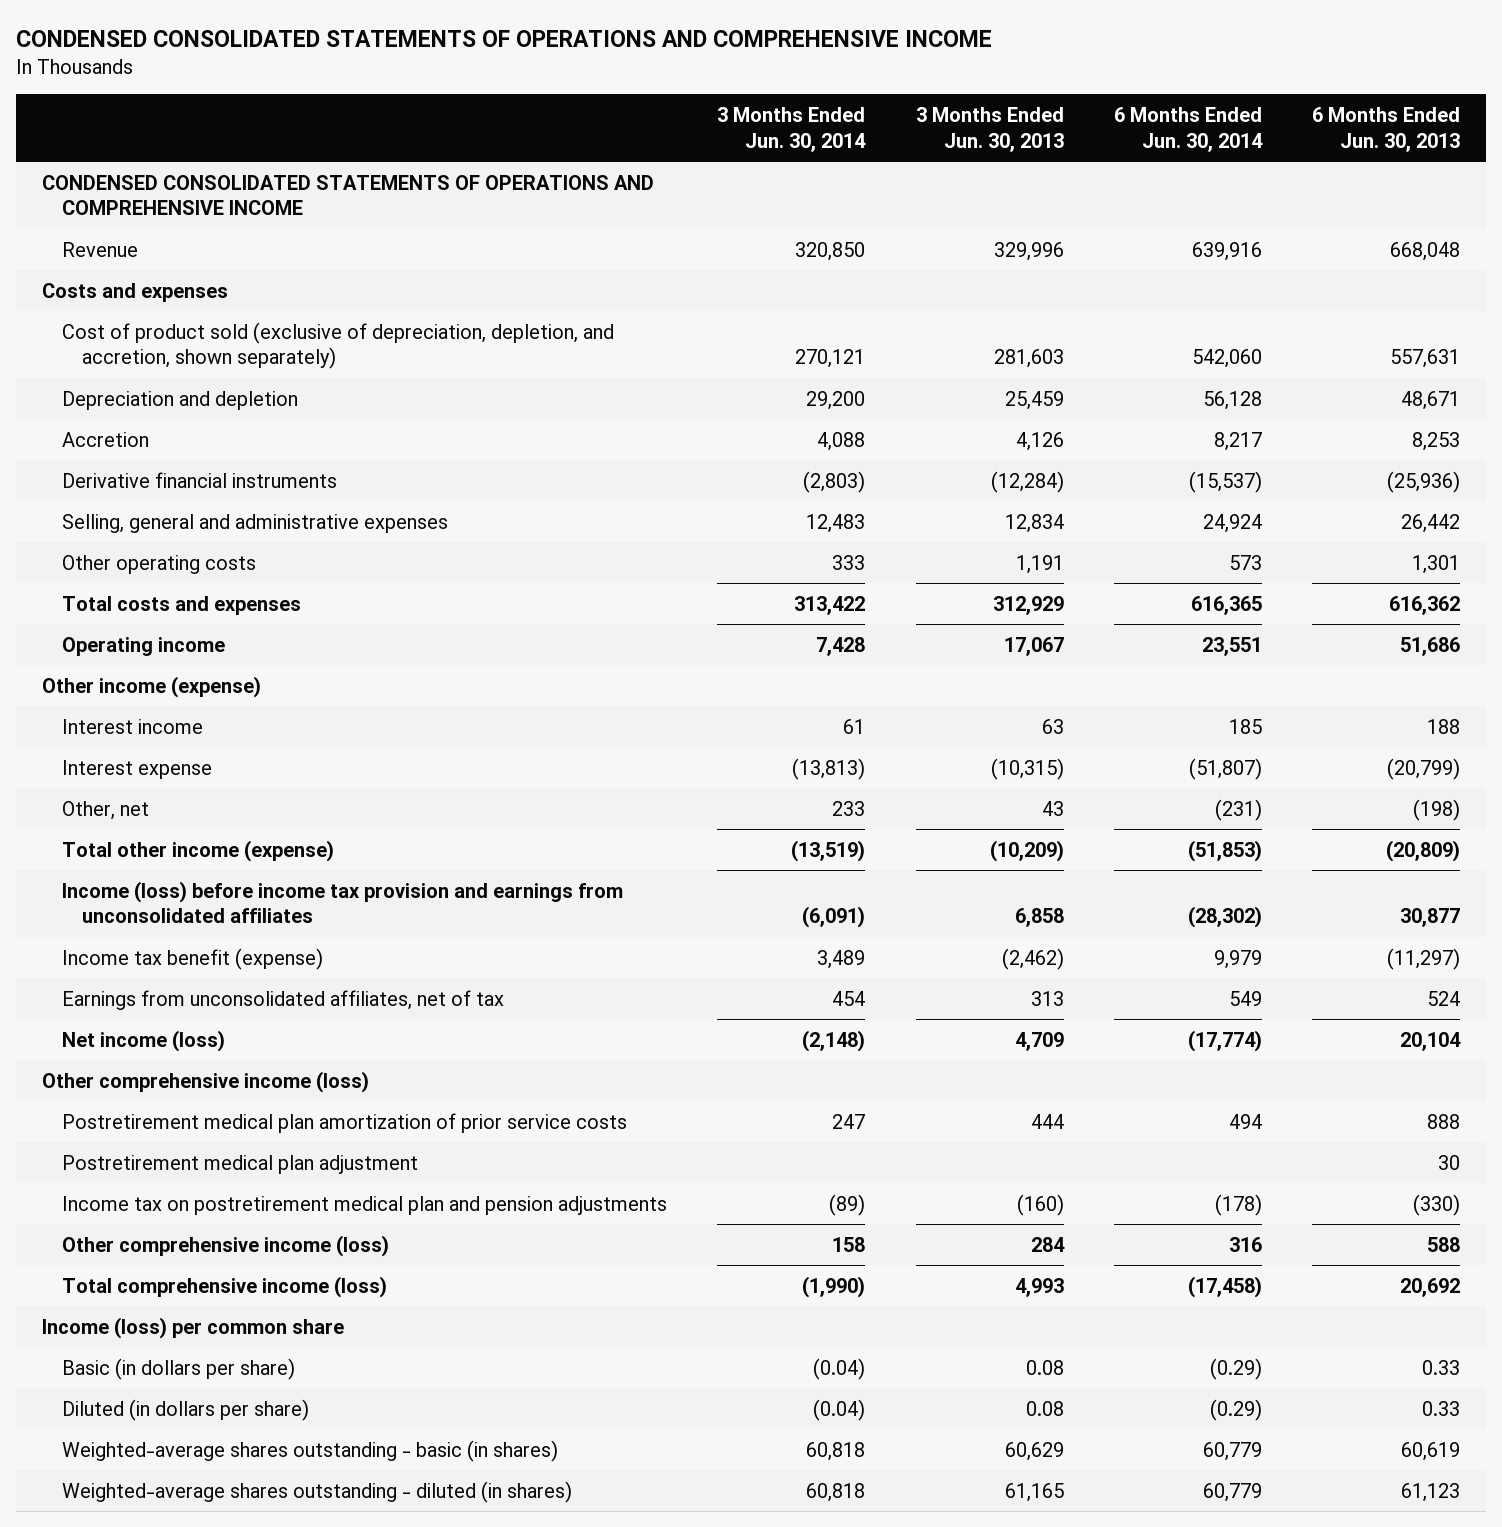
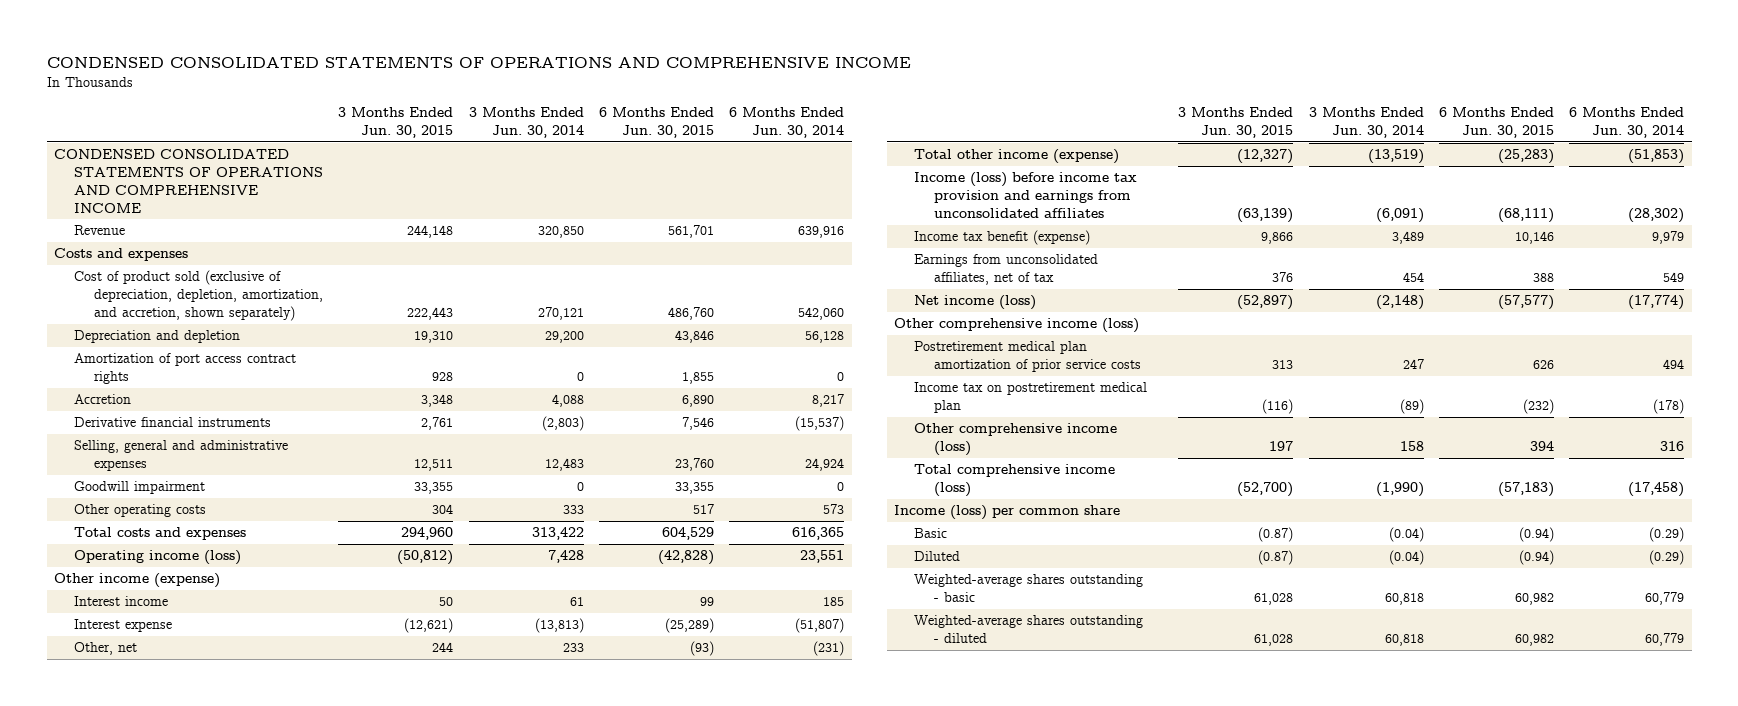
- | 3 Months Ended Jun. 30, 2014 | 3 Months Ended Jun. 30, 2013 | 6 Months Ended Jun. 30, 2014 | 6 Months Ended Jun. 30, 2013
+ | 3 Months Ended Jun. 30, 2015 | 3 Months Ended Jun. 30, 2014 | 6 Months Ended Jun. 30, 2015 | 6 Months Ended Jun. 30, 2014
- Cost of product sold (exclusive of depreciation, depletion, and accretion, shown separately) | 270,121 | 281,603 | 542,060 | 557,631
+ Cost of product sold (exclusive of depreciation, depletion, amortization, and accretion, shown separately) | 222,443 | 270,121 | 486,760 | 542,060
+ Amortization of port access contract rights | 928 | 0 | 1,855 | 0
+ Goodwill impairment | 33,355 | 0 | 33,355 | 0
- Operating income | 7,428 | 17,067 | 23,551 | 51,686
+ Operating income (loss) | (50,812) | 7,428 | (42,828) | 23,551
- Postretirement medical plan adjustment | | | | 30
- Income tax on postretirement medical plan and pension adjustments | (89) | (160) | (178) | (330)
+ Income tax on postretirement medical plan | (116) | (89) | (232) | (178)
- Basic (in dollars per share) | (0.04) | 0.08 | (0.29) | 0.33
- Diluted (in dollars per share) | (0.04) | 0.08 | (0.29) | 0.33
- Weighted-average shares outstanding - basic (in shares) | 60,818 | 60,629 | 60,779 | 60,619
- Weighted-average shares outstanding - diluted (in shares) | 60,818 | 61,165 | 60,779 | 61,123
+ Basic | (0.87) | (0.04) | (0.94) | (0.29)
+ Diluted | (0.87) | (0.04) | (0.94) | (0.29)
+ Weighted-average shares outstanding - basic | 61,028 | 60,818 | 60,982 | 60,779
+ Weighted-average shares outstanding - diluted | 61,028 | 60,818 | 60,982 | 60,779

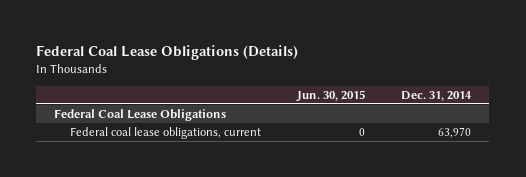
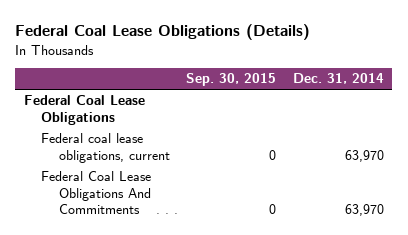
- | Jun. 30, 2015 | Dec. 31, 2014
+ | Sep. 30, 2015 | Dec. 31, 2014
+ Federal Coal Lease Obligations And Commitments | 0 | 63,970

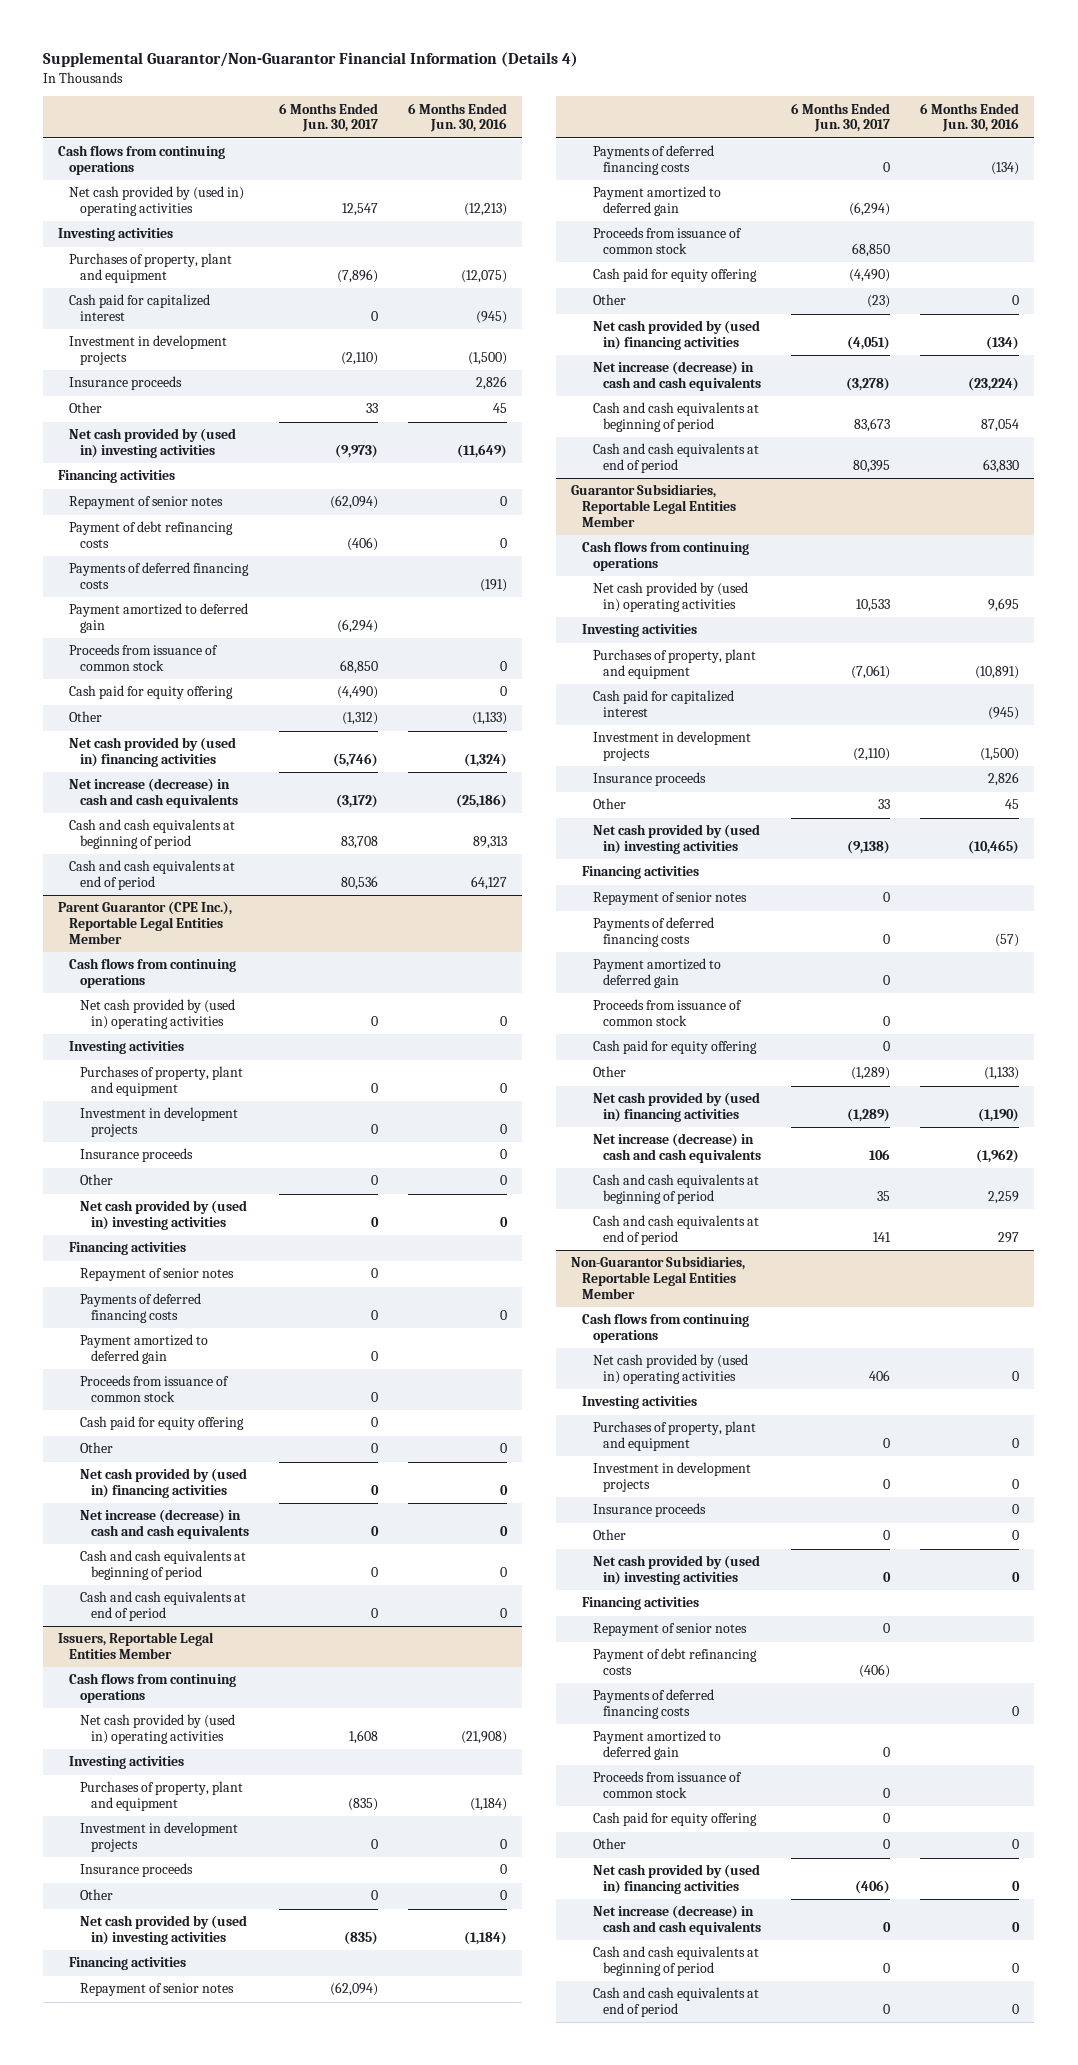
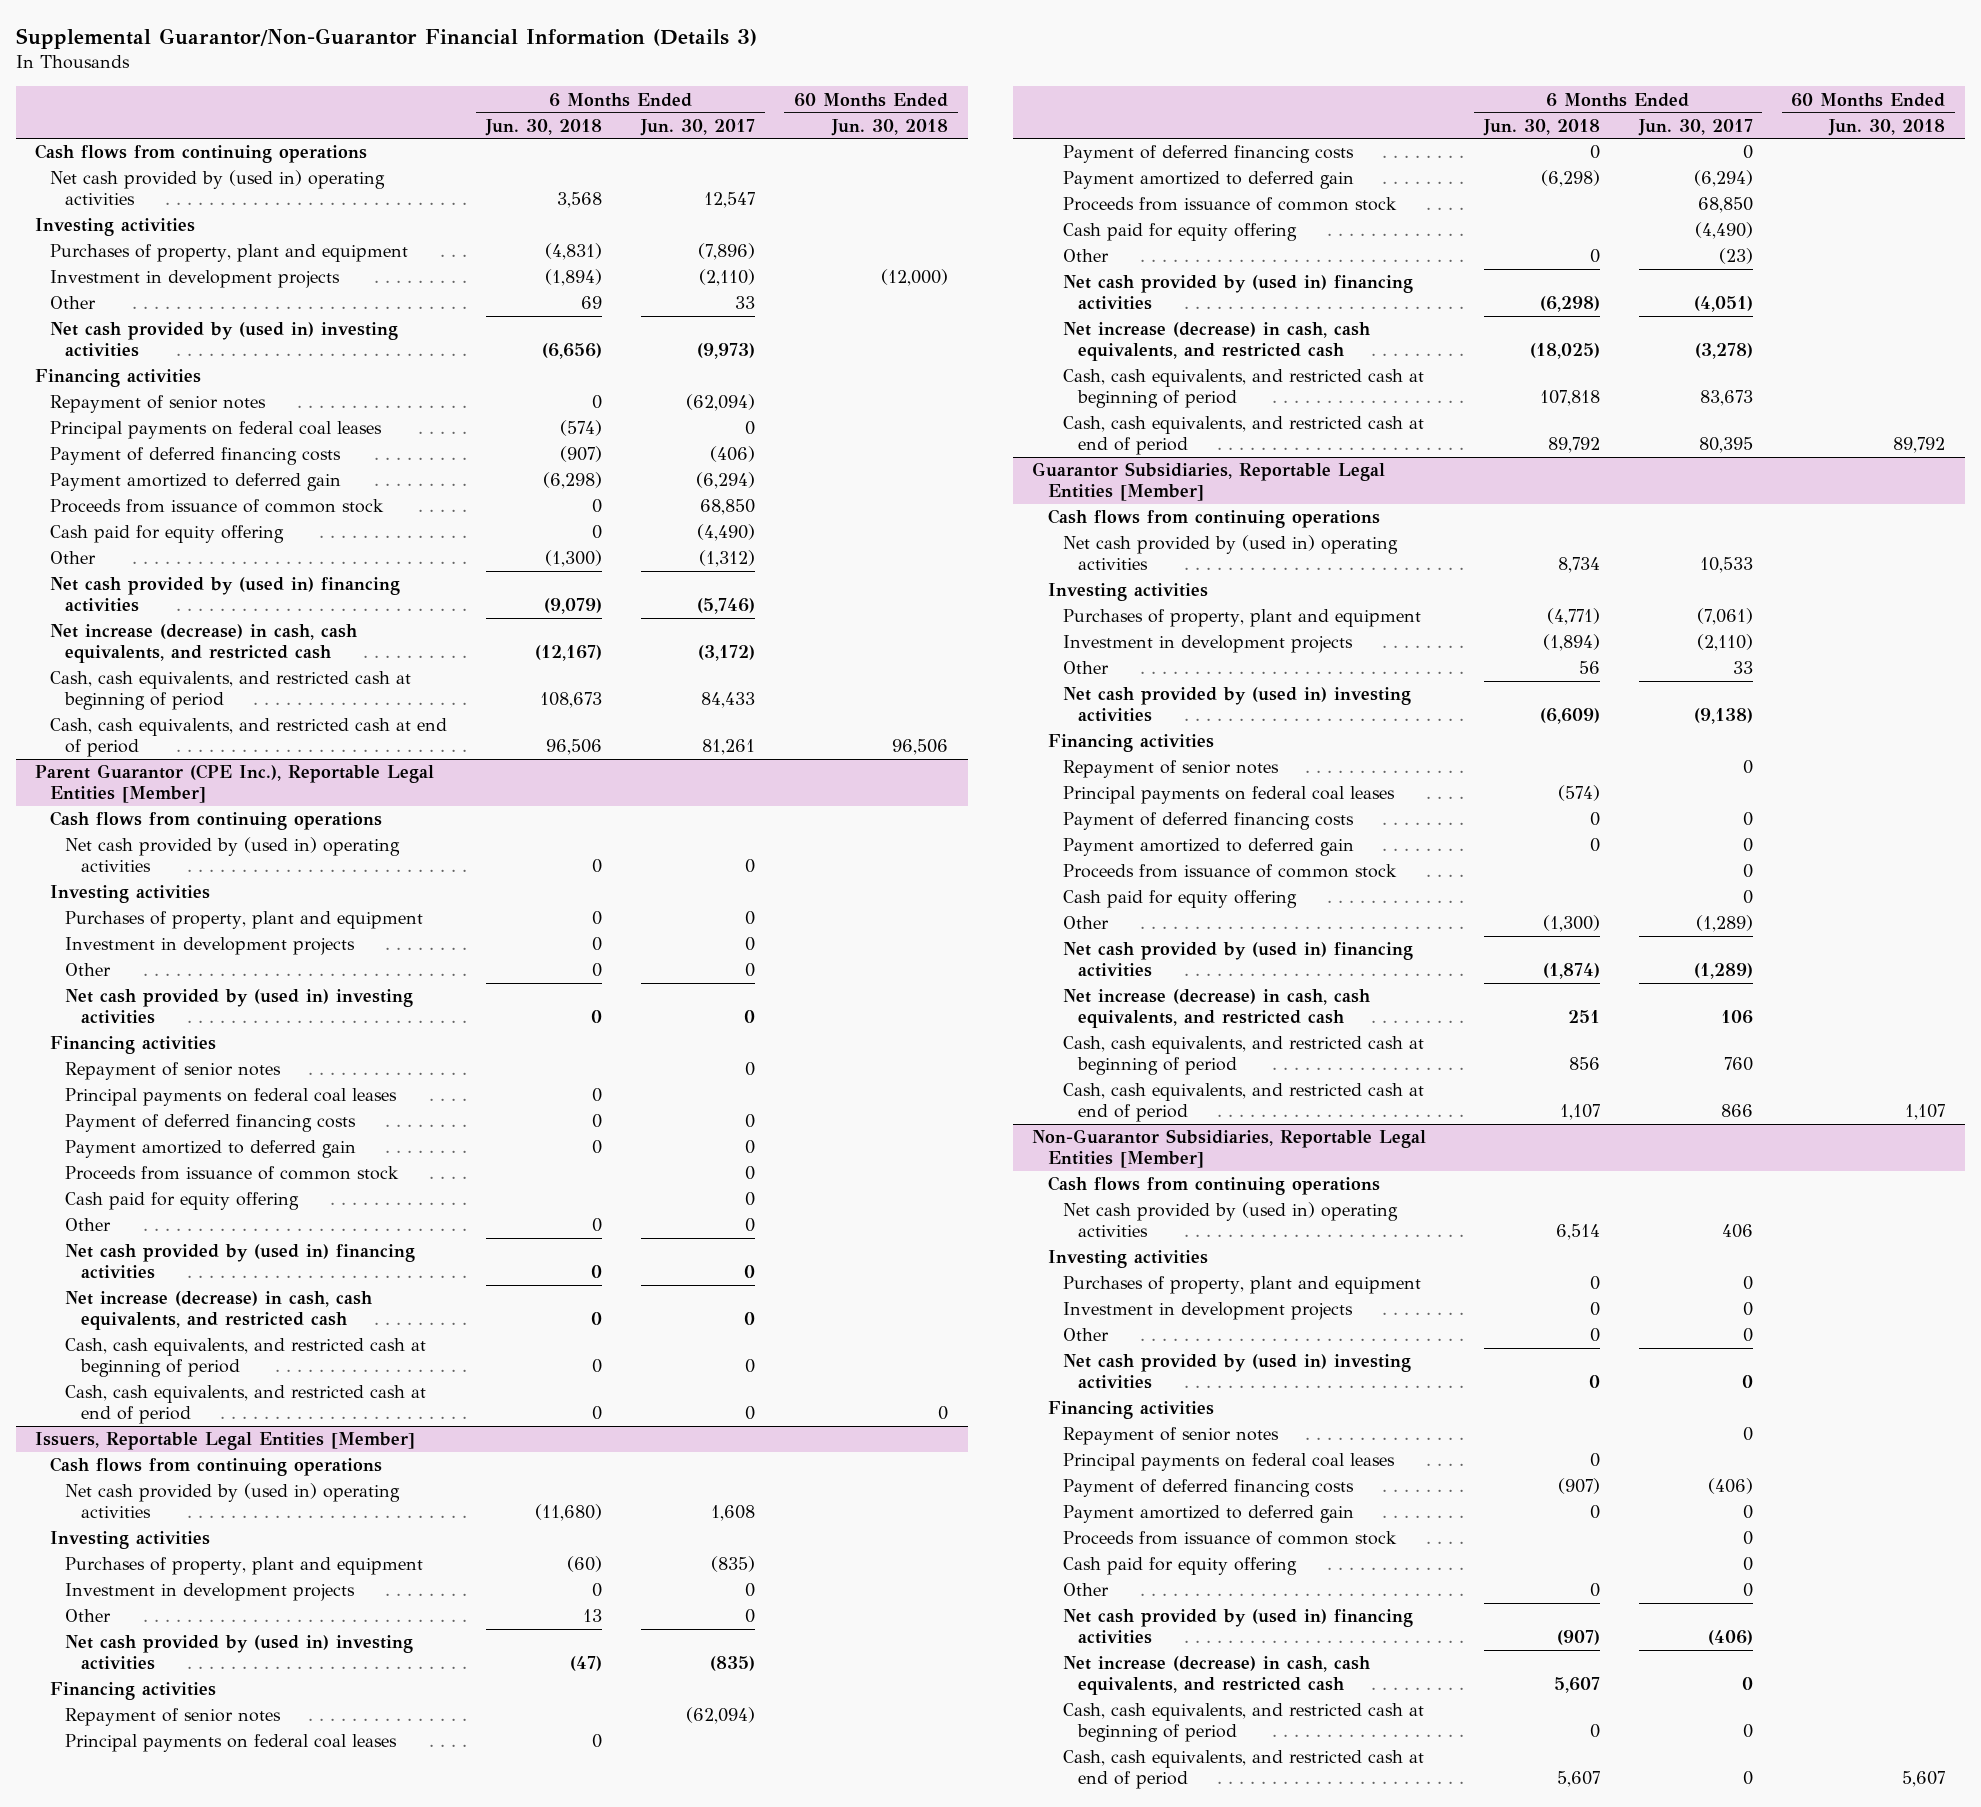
- Supplemental Guarantor/Non-Guarantor Financial Information (Details 4)
+ Supplemental Guarantor/Non-Guarantor Financial Information (Details 3)
- | 6 Months Ended Jun. 30, 2017 | 6 Months Ended Jun. 30, 2016
+ | 6 Months Ended Jun. 30, 2018 | 6 Months Ended Jun. 30, 2017 | 60 Months Ended Jun. 30, 2018
- Cash paid for capitalized interest | 0 | (945)
- Insurance proceeds | | 2,826
- Payment of debt refinancing costs | (406) | 0
- Payments of deferred financing costs | | (191)
+ Principal payments on federal coal leases | (574) | 0 |
+ Payment of deferred financing costs | (907) | (406) |
- Net increase (decrease) in cash and cash equivalents | (3,172) | (25,186)
- Cash and cash equivalents at beginning of period | 83,708 | 89,313
- Cash and cash equivalents at end of period | 80,536 | 64,127
- Parent Guarantor (CPE Inc.), Reportable Legal Entities Member
+ Net increase (decrease) in cash, cash equivalents, and restricted cash | (12,167) | (3,172) |
+ Cash, cash equivalents, and restricted cash at beginning of period | 108,673 | 84,433 |
+ Cash, cash equivalents, and restricted cash at end of period | 96,506 | 81,261 | 96,506
+ Parent Guarantor (CPE Inc.), Reportable Legal Entities [Member]
- Insurance proceeds | | 0
- Payments of deferred financing costs | 0 | 0
+ Principal payments on federal coal leases | 0 | |
+ Payment of deferred financing costs | 0 | 0 |
- Net increase (decrease) in cash and cash equivalents | 0 | 0
- Cash and cash equivalents at beginning of period | 0 | 0
- Cash and cash equivalents at end of period | 0 | 0
- Issuers, Reportable Legal Entities Member
+ Net increase (decrease) in cash, cash equivalents, and restricted cash | 0 | 0 |
+ Cash, cash equivalents, and restricted cash at beginning of period | 0 | 0 |
+ Cash, cash equivalents, and restricted cash at end of period | 0 | 0 | 0
+ Issuers, Reportable Legal Entities [Member]
- Insurance proceeds | | 0
- Payments of deferred financing costs | 0 | (134)
+ Principal payments on federal coal leases | 0 | |
+ Payment of deferred financing costs | 0 | 0 |
- Net increase (decrease) in cash and cash equivalents | (3,278) | (23,224)
- Cash and cash equivalents at beginning of period | 83,673 | 87,054
- Cash and cash equivalents at end of period | 80,395 | 63,830
- Guarantor Subsidiaries, Reportable Legal Entities Member
+ Net increase (decrease) in cash, cash equivalents, and restricted cash | (18,025) | (3,278) |
+ Cash, cash equivalents, and restricted cash at beginning of period | 107,818 | 83,673 |
+ Cash, cash equivalents, and restricted cash at end of period | 89,792 | 80,395 | 89,792
+ Guarantor Subsidiaries, Reportable Legal Entities [Member]
- Cash paid for capitalized interest | | (945)
- Insurance proceeds | | 2,826
- Payments of deferred financing costs | 0 | (57)
+ Principal payments on federal coal leases | (574) | |
+ Payment of deferred financing costs | 0 | 0 |
- Net increase (decrease) in cash and cash equivalents | 106 | (1,962)
- Cash and cash equivalents at beginning of period | 35 | 2,259
- Cash and cash equivalents at end of period | 141 | 297
- Non-Guarantor Subsidiaries, Reportable Legal Entities Member
+ Net increase (decrease) in cash, cash equivalents, and restricted cash | 251 | 106 |
+ Cash, cash equivalents, and restricted cash at beginning of period | 856 | 760 |
+ Cash, cash equivalents, and restricted cash at end of period | 1,107 | 866 | 1,107
+ Non-Guarantor Subsidiaries, Reportable Legal Entities [Member]
- Insurance proceeds | | 0
- Payment of debt refinancing costs | (406) |
- Payments of deferred financing costs | | 0
+ Principal payments on federal coal leases | 0 | |
+ Payment of deferred financing costs | (907) | (406) |
- Net increase (decrease) in cash and cash equivalents | 0 | 0
- Cash and cash equivalents at beginning of period | 0 | 0
- Cash and cash equivalents at end of period | 0 | 0
+ Net increase (decrease) in cash, cash equivalents, and restricted cash | 5,607 | 0 |
+ Cash, cash equivalents, and restricted cash at beginning of period | 0 | 0 |
+ Cash, cash equivalents, and restricted cash at end of period | 5,607 | 0 | 5,607

